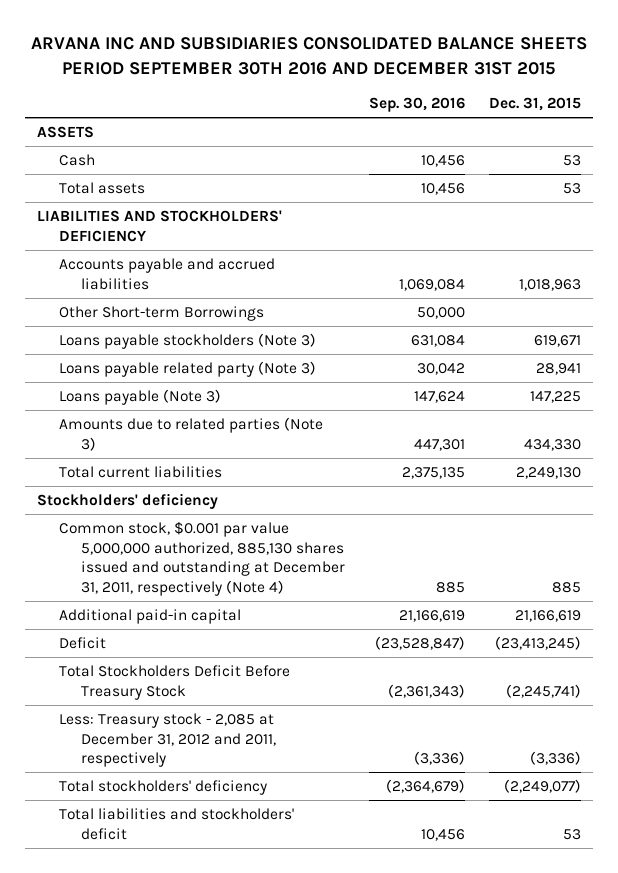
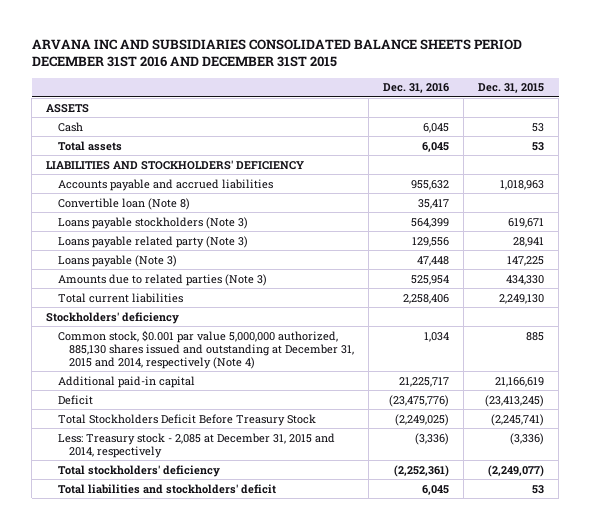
- ARVANA INC AND SUBSIDIARIES CONSOLIDATED BALANCE SHEETS PERIOD SEPTEMBER 30TH 2016 AND DECEMBER 31ST 2015
+ ARVANA INC AND SUBSIDIARIES CONSOLIDATED BALANCE SHEETS PERIOD DECEMBER 31ST 2016 AND DECEMBER 31ST 2015
- | Sep. 30, 2016 | Dec. 31, 2015
+ | Dec. 31, 2016 | Dec. 31, 2015
- Other Short-term Borrowings | 50,000 |
+ Convertible loan (Note 8) | 35,417 |
- Common stock, $0.001 par value 5,000,000 authorized, 885,130 shares issued and outstanding at December 31, 2011, respectively (Note 4) | 885 | 885
+ Common stock, $0.001 par value 5,000,000 authorized, 885,130 shares issued and outstanding at December 31, 2015 and 2014, respectively (Note 4) | 1,034 | 885
- Less: Treasury stock - 2,085 at December 31, 2012 and 2011, respectively | (3,336) | (3,336)
+ Less: Treasury stock - 2,085 at December 31, 2015 and 2014, respectively | (3,336) | (3,336)

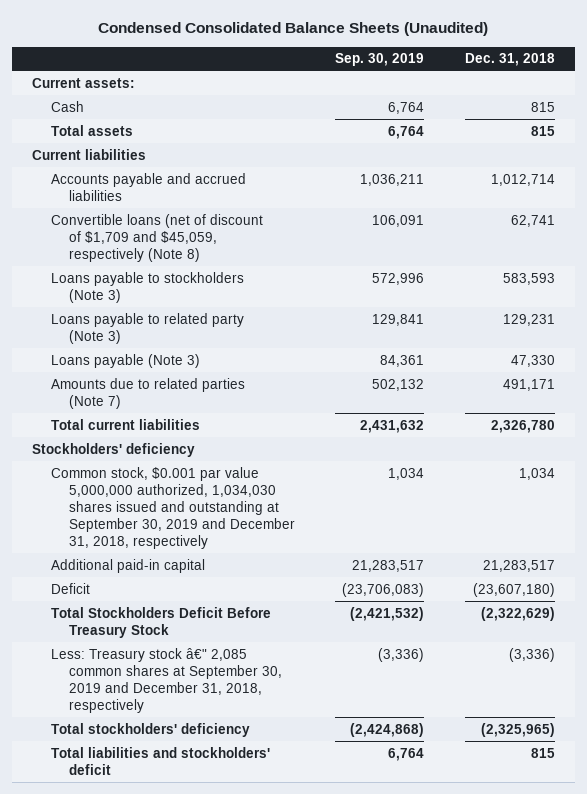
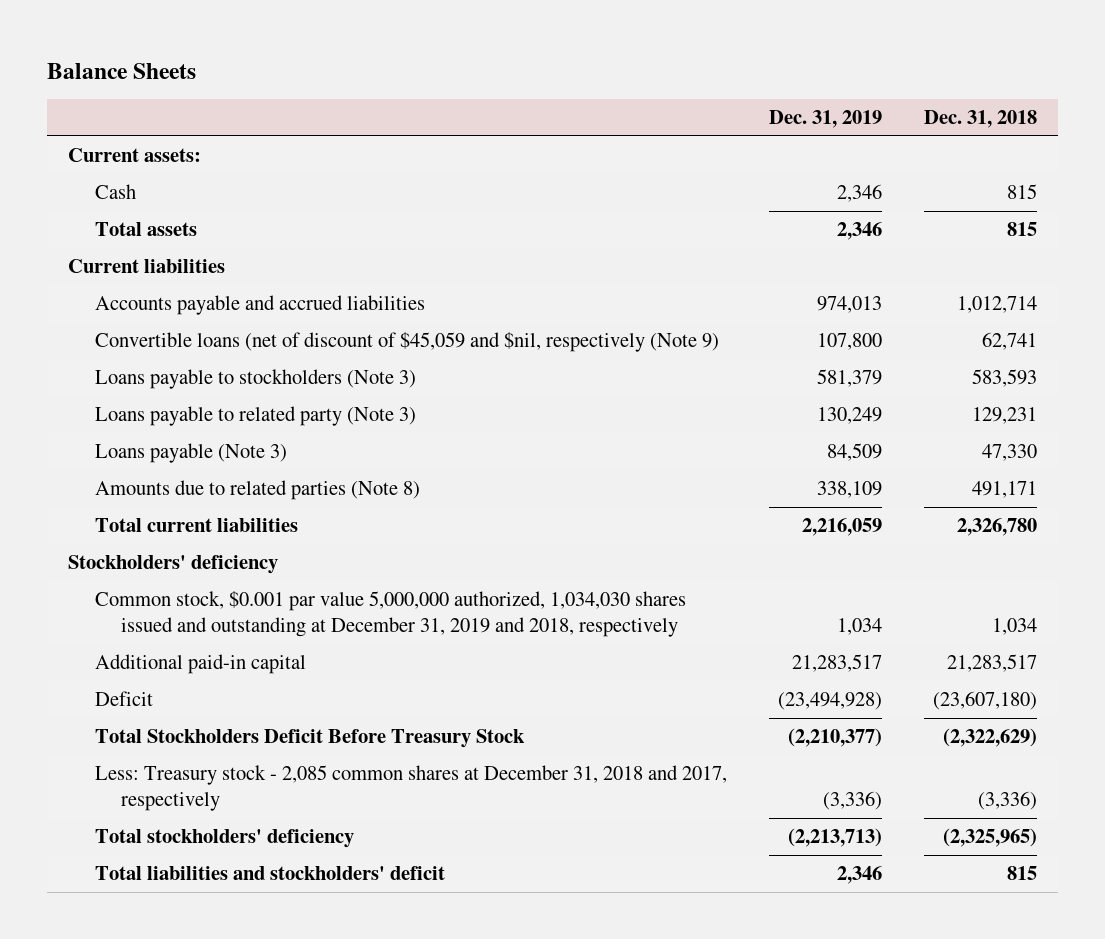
- Condensed Consolidated Balance Sheets (Unaudited)
+ Balance Sheets
- | Sep. 30, 2019 | Dec. 31, 2018
+ | Dec. 31, 2019 | Dec. 31, 2018
- Convertible loans (net of discount of $1,709 and $45,059, respectively (Note 8) | 106,091 | 62,741
+ Convertible loans (net of discount of $45,059 and $nil, respectively (Note 9) | 107,800 | 62,741
- Amounts due to related parties (Note 7) | 502,132 | 491,171
+ Amounts due to related parties (Note 8) | 338,109 | 491,171
- Common stock, $0.001 par value 5,000,000 authorized, 1,034,030 shares issued and outstanding at September 30, 2019 and December 31, 2018, respectively | 1,034 | 1,034
+ Common stock, $0.001 par value 5,000,000 authorized, 1,034,030 shares issued and outstanding at December 31, 2019 and 2018, respectively | 1,034 | 1,034
- Less: Treasury stock â€" 2,085 common shares at September 30, 2019 and December 31, 2018, respectively | (3,336) | (3,336)
+ Less: Treasury stock - 2,085 common shares at December 31, 2018 and 2017, respectively | (3,336) | (3,336)

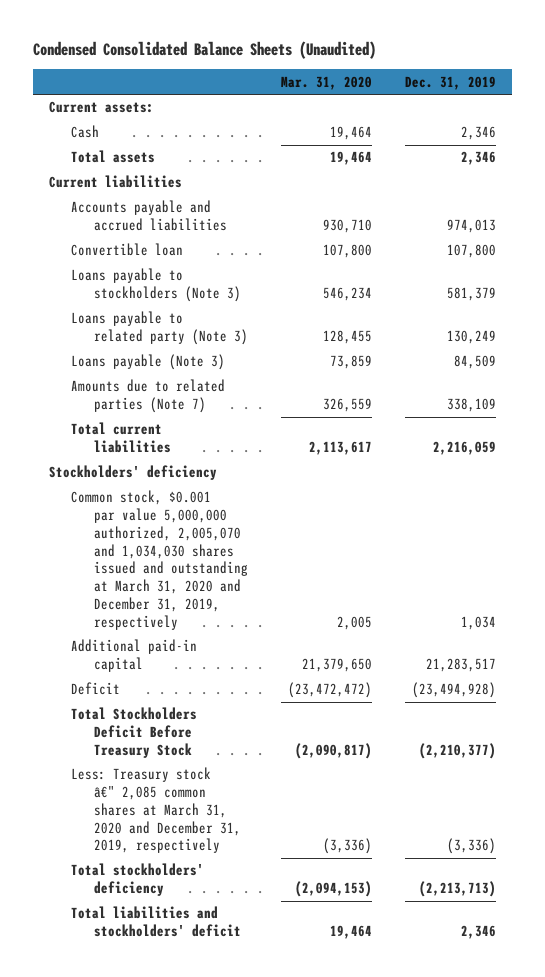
- Balance Sheets
+ Condensed Consolidated Balance Sheets (Unaudited)
- | Dec. 31, 2019 | Dec. 31, 2018
+ | Mar. 31, 2020 | Dec. 31, 2019
- Convertible loans (net of discount of $45,059 and $nil, respectively (Note 9) | 107,800 | 62,741
+ Convertible loan | 107,800 | 107,800
- Amounts due to related parties (Note 8) | 338,109 | 491,171
+ Amounts due to related parties (Note 7) | 326,559 | 338,109
- Common stock, $0.001 par value 5,000,000 authorized, 1,034,030 shares issued and outstanding at December 31, 2019 and 2018, respectively | 1,034 | 1,034
+ Common stock, $0.001 par value 5,000,000 authorized, 2,005,070 and 1,034,030 shares issued and outstanding at March 31, 2020 and December 31, 2019, respectively | 2,005 | 1,034
- Less: Treasury stock - 2,085 common shares at December 31, 2018 and 2017, respectively | (3,336) | (3,336)
+ Less: Treasury stock â€" 2,085 common shares at March 31, 2020 and December 31, 2019, respectively | (3,336) | (3,336)

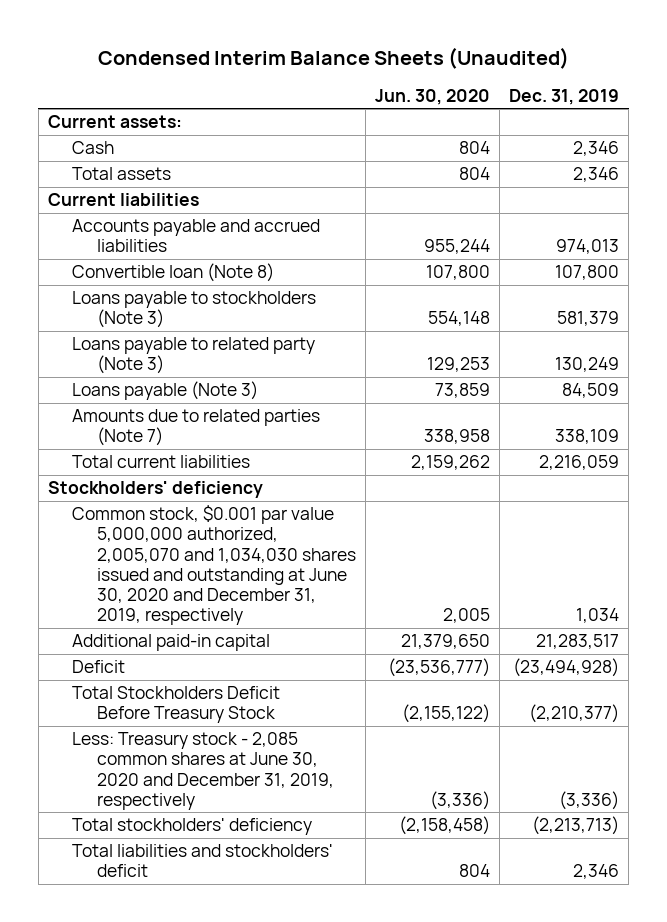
- Condensed Consolidated Balance Sheets (Unaudited)
+ Condensed Interim Balance Sheets (Unaudited)
- | Mar. 31, 2020 | Dec. 31, 2019
+ | Jun. 30, 2020 | Dec. 31, 2019
- Convertible loan | 107,800 | 107,800
+ Convertible loan (Note 8) | 107,800 | 107,800
- Common stock, $0.001 par value 5,000,000 authorized, 2,005,070 and 1,034,030 shares issued and outstanding at March 31, 2020 and December 31, 2019, respectively | 2,005 | 1,034
+ Common stock, $0.001 par value 5,000,000 authorized, 2,005,070 and 1,034,030 shares issued and outstanding at June 30, 2020 and December 31, 2019, respectively | 2,005 | 1,034
- Less: Treasury stock â€" 2,085 common shares at March 31, 2020 and December 31, 2019, respectively | (3,336) | (3,336)
+ Less: Treasury stock - 2,085 common shares at June 30, 2020 and December 31, 2019, respectively | (3,336) | (3,336)

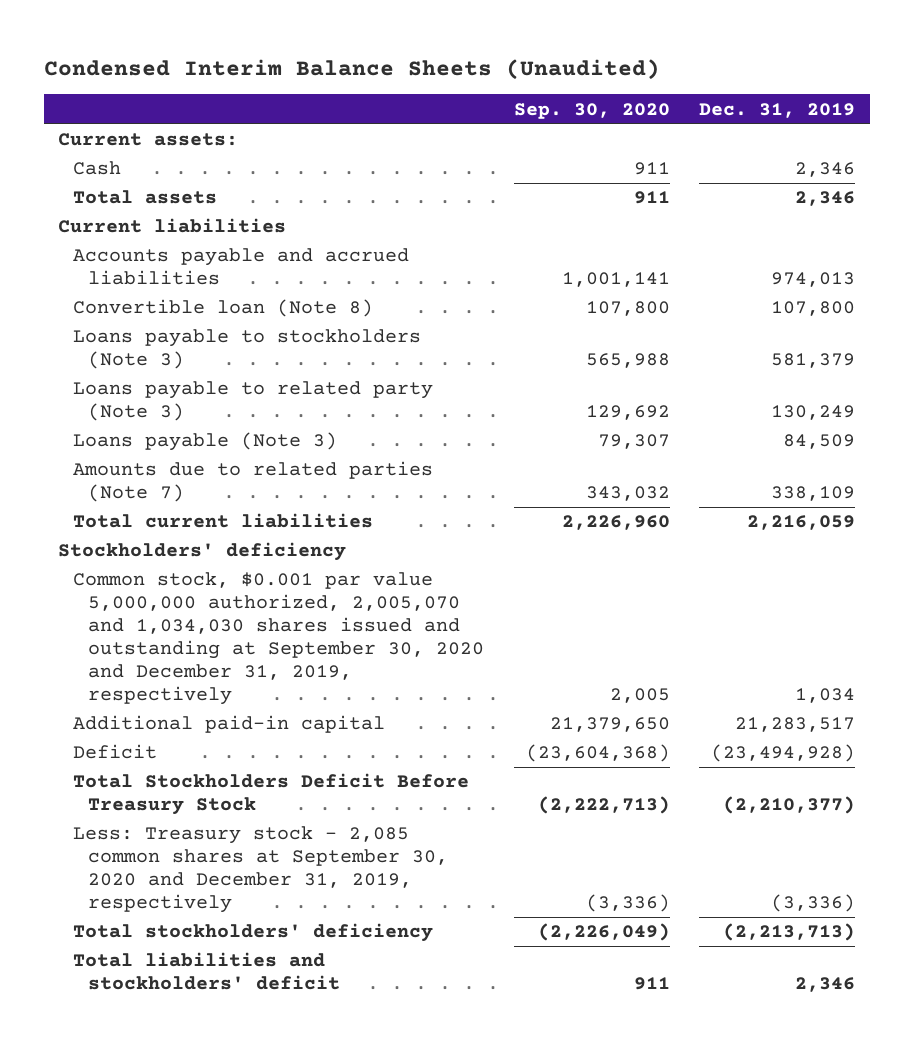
- | Jun. 30, 2020 | Dec. 31, 2019
+ | Sep. 30, 2020 | Dec. 31, 2019
- Common stock, $0.001 par value 5,000,000 authorized, 2,005,070 and 1,034,030 shares issued and outstanding at June 30, 2020 and December 31, 2019, respectively | 2,005 | 1,034
+ Common stock, $0.001 par value 5,000,000 authorized, 2,005,070 and 1,034,030 shares issued and outstanding at September 30, 2020 and December 31, 2019, respectively | 2,005 | 1,034
- Less: Treasury stock - 2,085 common shares at June 30, 2020 and December 31, 2019, respectively | (3,336) | (3,336)
+ Less: Treasury stock - 2,085 common shares at September 30, 2020 and December 31, 2019, respectively | (3,336) | (3,336)

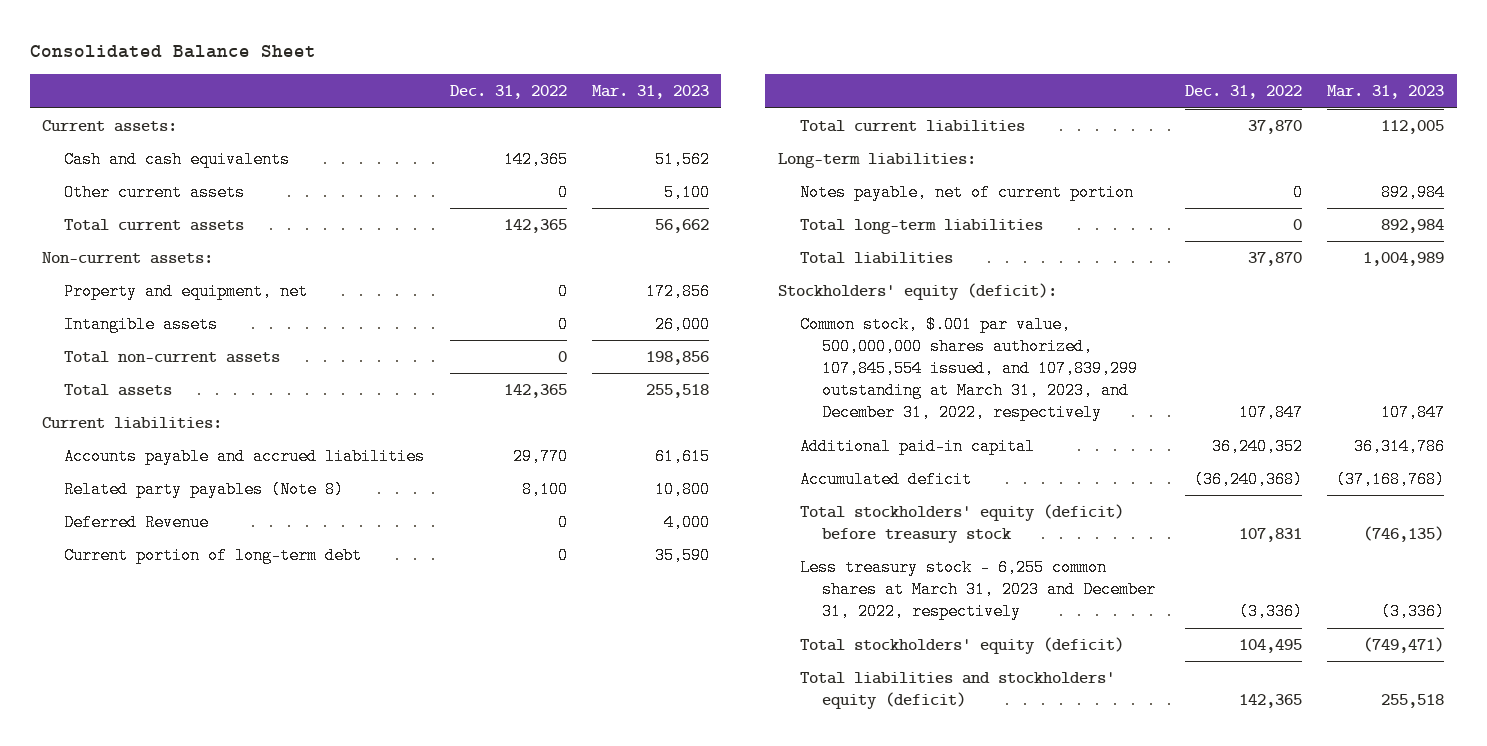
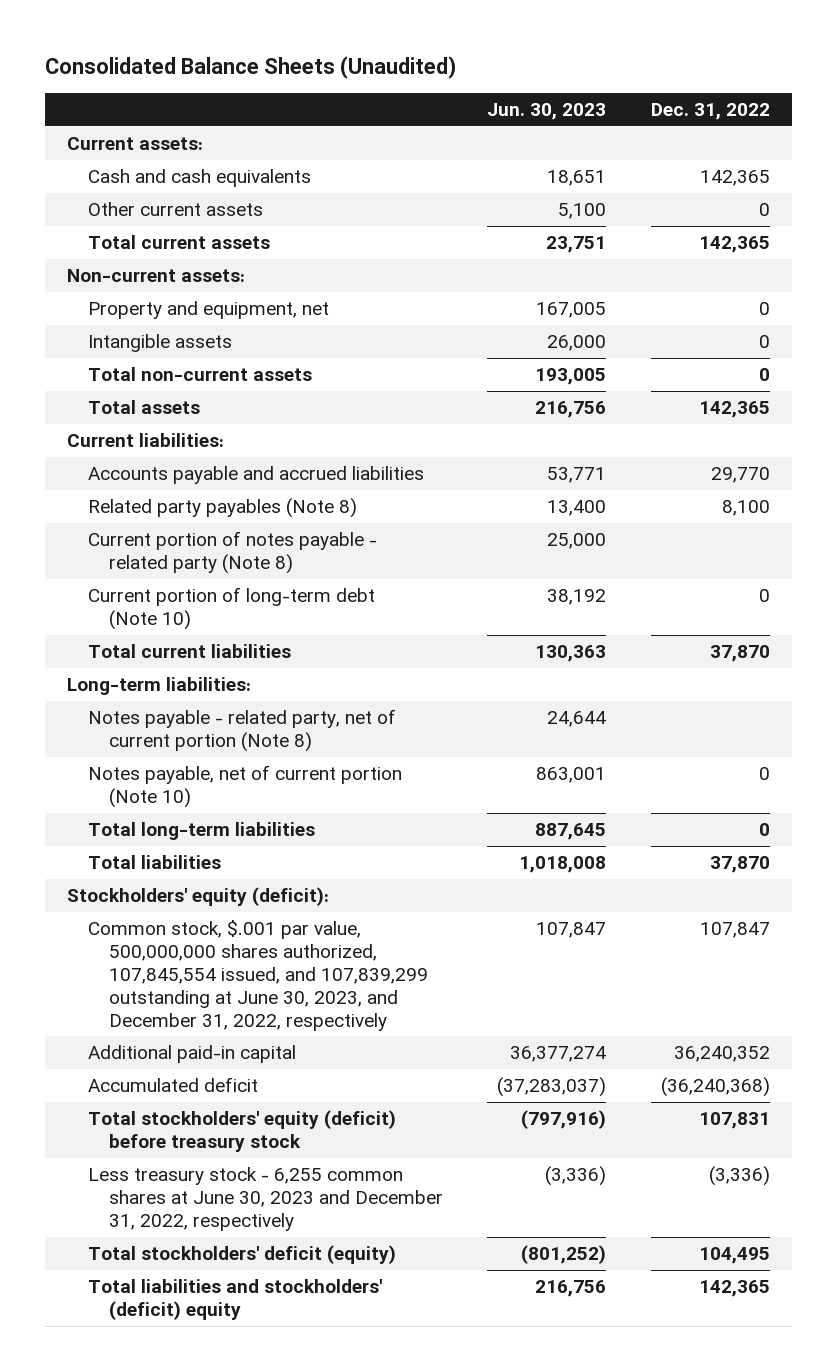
- Consolidated Balance Sheet
+ Consolidated Balance Sheets (Unaudited)
- | Dec. 31, 2022 | Mar. 31, 2023
+ | Jun. 30, 2023 | Dec. 31, 2022
- Deferred Revenue | 0 | 4,000
- Current portion of long-term debt | 0 | 35,590
+ Current portion of notes payable - related party (Note 8) | 25,000 |
+ Current portion of long-term debt (Note 10) | 38,192 | 0
- Notes payable, net of current portion | 0 | 892,984
+ Notes payable - related party, net of current portion (Note 8) | 24,644 |
+ Notes payable, net of current portion (Note 10) | 863,001 | 0
- Common stock, $.001 par value, 500,000,000 shares authorized, 107,845,554 issued, and 107,839,299 outstanding at March 31, 2023, and December 31, 2022, respectively | 107,847 | 107,847
+ Common stock, $.001 par value, 500,000,000 shares authorized, 107,845,554 issued, and 107,839,299 outstanding at June 30, 2023, and December 31, 2022, respectively | 107,847 | 107,847
- Less treasury stock - 6,255 common shares at March 31, 2023 and December 31, 2022, respectively | (3,336) | (3,336)
- Total stockholders' equity (deficit) | 104,495 | (749,471)
- Total liabilities and stockholders' equity (deficit) | 142,365 | 255,518
+ Less treasury stock - 6,255 common shares at June 30, 2023 and December 31, 2022, respectively | (3,336) | (3,336)
+ Total stockholders' deficit (equity) | (801,252) | 104,495
+ Total liabilities and stockholders' (deficit) equity | 216,756 | 142,365

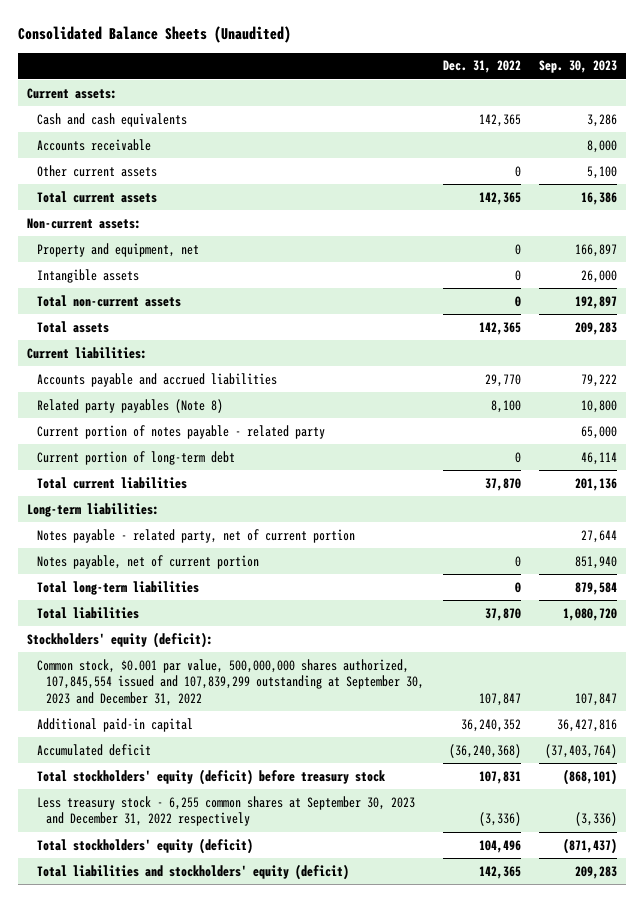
- | Jun. 30, 2023 | Dec. 31, 2022
+ | Dec. 31, 2022 | Sep. 30, 2023
+ Accounts receivable | | 8,000
- Current portion of notes payable - related party (Note 8) | 25,000 |
- Current portion of long-term debt (Note 10) | 38,192 | 0
+ Current portion of notes payable - related party | | 65,000
+ Current portion of long-term debt | 0 | 46,114
- Notes payable - related party, net of current portion (Note 8) | 24,644 |
- Notes payable, net of current portion (Note 10) | 863,001 | 0
+ Notes payable - related party, net of current portion | | 27,644
+ Notes payable, net of current portion | 0 | 851,940
- Common stock, $.001 par value, 500,000,000 shares authorized, 107,845,554 issued, and 107,839,299 outstanding at June 30, 2023, and December 31, 2022, respectively | 107,847 | 107,847
+ Common stock, $0.001 par value, 500,000,000 shares authorized, 107,845,554 issued and 107,839,299 outstanding at September 30, 2023 and December 31, 2022 | 107,847 | 107,847
- Less treasury stock - 6,255 common shares at June 30, 2023 and December 31, 2022, respectively | (3,336) | (3,336)
- Total stockholders' deficit (equity) | (801,252) | 104,495
- Total liabilities and stockholders' (deficit) equity | 216,756 | 142,365
+ Less treasury stock - 6,255 common shares at September 30, 2023 and December 31, 2022 respectively | (3,336) | (3,336)
+ Total stockholders' equity (deficit) | 104,496 | (871,437)
+ Total liabilities and stockholders' equity (deficit) | 142,365 | 209,283

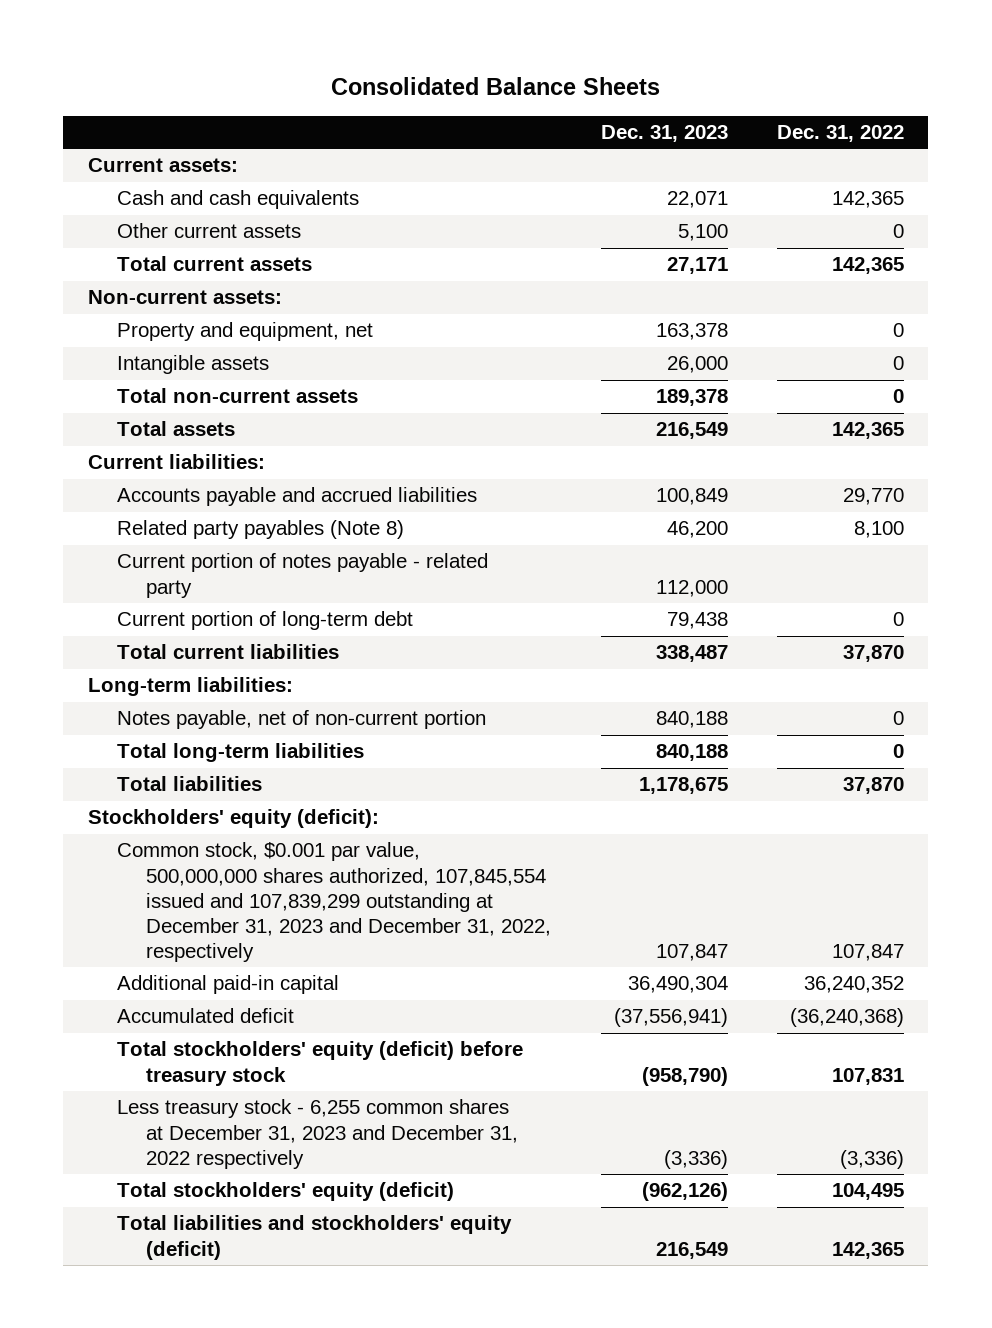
- Consolidated Balance Sheets (Unaudited)
+ Consolidated Balance Sheets
- | Dec. 31, 2022 | Sep. 30, 2023
+ | Dec. 31, 2023 | Dec. 31, 2022
- Accounts receivable | | 8,000
- Notes payable - related party, net of current portion | | 27,644
- Notes payable, net of current portion | 0 | 851,940
+ Notes payable, net of non-current portion | 840,188 | 0
- Common stock, $0.001 par value, 500,000,000 shares authorized, 107,845,554 issued and 107,839,299 outstanding at September 30, 2023 and December 31, 2022 | 107,847 | 107,847
+ Common stock, $0.001 par value, 500,000,000 shares authorized, 107,845,554 issued and 107,839,299 outstanding at December 31, 2023 and December 31, 2022, respectively | 107,847 | 107,847
- Less treasury stock - 6,255 common shares at September 30, 2023 and December 31, 2022 respectively | (3,336) | (3,336)
- Total stockholders' equity (deficit) | 104,496 | (871,437)
+ Less treasury stock - 6,255 common shares at December 31, 2023 and December 31, 2022 respectively | (3,336) | (3,336)
+ Total stockholders' equity (deficit) | (962,126) | 104,495

